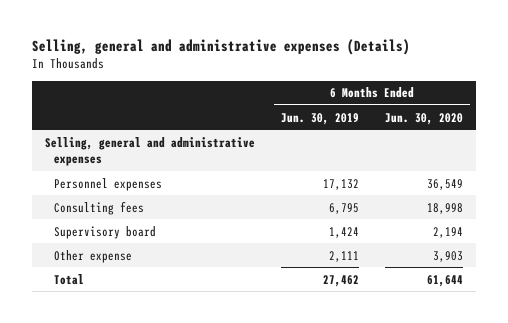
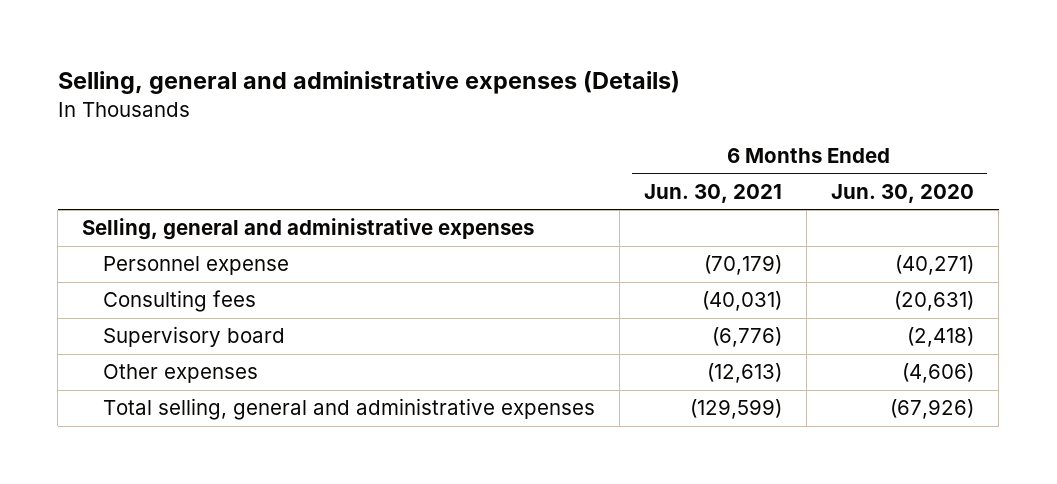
- | 6 Months Ended Jun. 30, 2019 | 6 Months Ended Jun. 30, 2020
+ | 6 Months Ended Jun. 30, 2021 | 6 Months Ended Jun. 30, 2020
- Personnel expenses | 17,132 | 36,549
- Consulting fees | 6,795 | 18,998
- Supervisory board | 1,424 | 2,194
- Other expense | 2,111 | 3,903
- Total | 27,462 | 61,644
+ Personnel expense | (70,179) | (40,271)
+ Consulting fees | (40,031) | (20,631)
+ Supervisory board | (6,776) | (2,418)
+ Other expenses | (12,613) | (4,606)
+ Total selling, general and administrative expenses | (129,599) | (67,926)

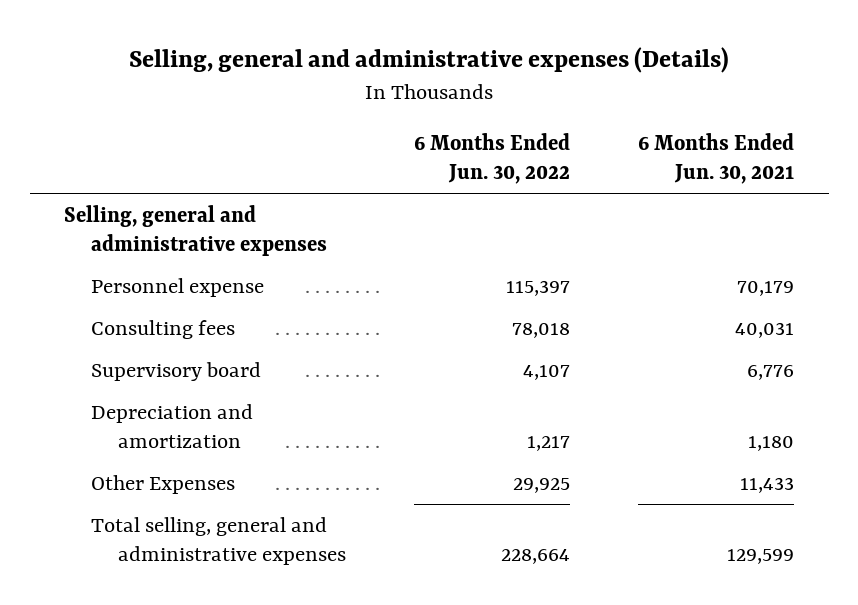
- | 6 Months Ended Jun. 30, 2021 | 6 Months Ended Jun. 30, 2020
+ | 6 Months Ended Jun. 30, 2022 | 6 Months Ended Jun. 30, 2021
- Personnel expense | (70,179) | (40,271)
- Consulting fees | (40,031) | (20,631)
- Supervisory board | (6,776) | (2,418)
- Other expenses | (12,613) | (4,606)
- Total selling, general and administrative expenses | (129,599) | (67,926)
+ Personnel expense | 115,397 | 70,179
+ Consulting fees | 78,018 | 40,031
+ Supervisory board | 4,107 | 6,776
+ Depreciation and amortization | 1,217 | 1,180
+ Other Expenses | 29,925 | 11,433
+ Total selling, general and administrative expenses | 228,664 | 129,599

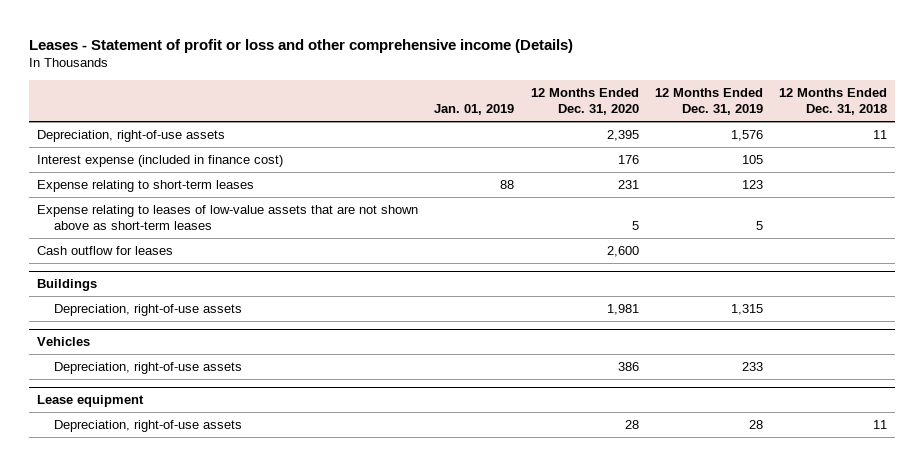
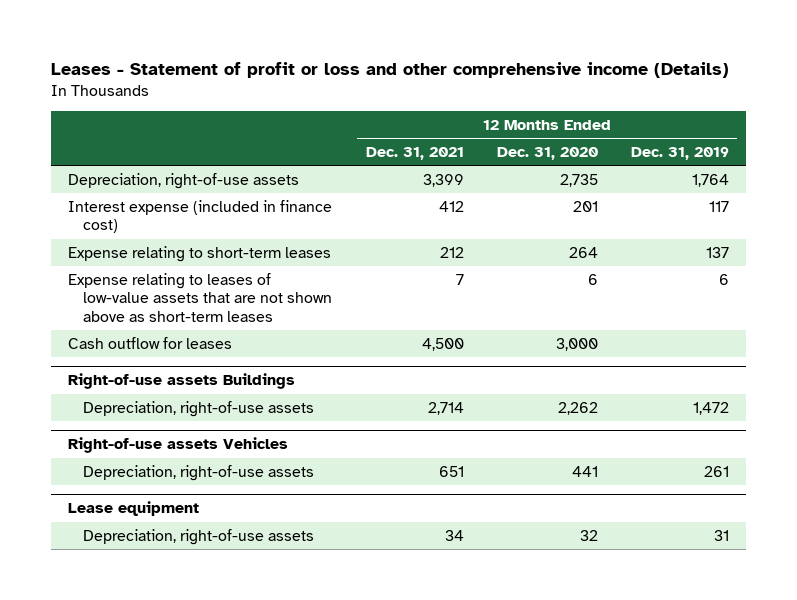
- | Jan. 01, 2019 | 12 Months Ended Dec. 31, 2020 | 12 Months Ended Dec. 31, 2019 | 12 Months Ended Dec. 31, 2018
+ | 12 Months Ended Dec. 31, 2021 | 12 Months Ended Dec. 31, 2020 | 12 Months Ended Dec. 31, 2019
- Depreciation, right-of-use assets | | 2,395 | 1,576 | 11
- Interest expense (included in finance cost) | | 176 | 105 |
- Expense relating to short-term leases | 88 | 231 | 123 |
- Expense relating to leases of low-value assets that are not shown above as short-term leases | | 5 | 5 |
- Cash outflow for leases | | 2,600 | |
- Buildings
- Depreciation, right-of-use assets | | 1,981 | 1,315 |
- Vehicles
- Depreciation, right-of-use assets | | 386 | 233 |
+ Depreciation, right-of-use assets | 3,399 | 2,735 | 1,764
+ Interest expense (included in finance cost) | 412 | 201 | 117
+ Expense relating to short-term leases | 212 | 264 | 137
+ Expense relating to leases of low-value assets that are not shown above as short-term leases | 7 | 6 | 6
+ Cash outflow for leases | 4,500 | 3,000 |
+ Right-of-use assets Buildings
+ Depreciation, right-of-use assets | 2,714 | 2,262 | 1,472
+ Right-of-use assets Vehicles
+ Depreciation, right-of-use assets | 651 | 441 | 261
@ Lease equipment
- Depreciation, right-of-use assets | | 28 | 28 | 11
+ Depreciation, right-of-use assets | 34 | 32 | 31

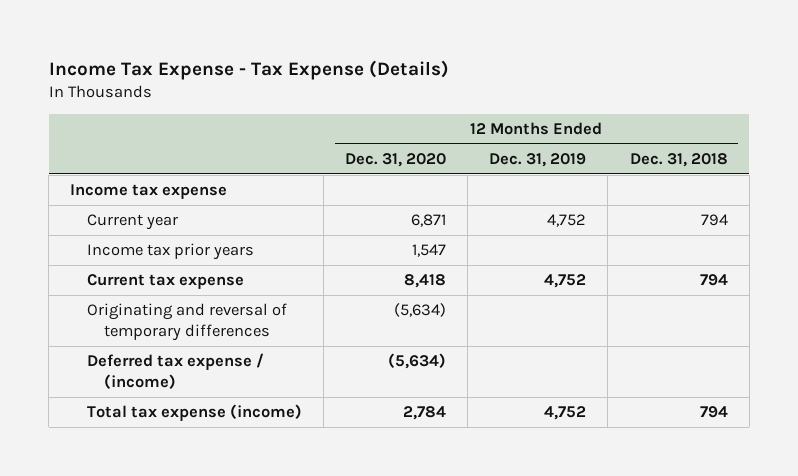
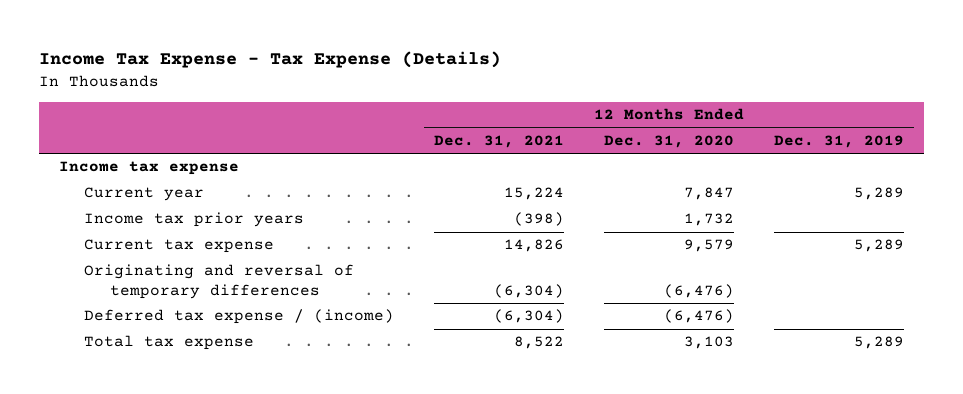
- | 12 Months Ended Dec. 31, 2020 | 12 Months Ended Dec. 31, 2019 | 12 Months Ended Dec. 31, 2018
+ | 12 Months Ended Dec. 31, 2021 | 12 Months Ended Dec. 31, 2020 | 12 Months Ended Dec. 31, 2019
- Current year | 6,871 | 4,752 | 794
- Income tax prior years | 1,547 | |
- Current tax expense | 8,418 | 4,752 | 794
- Originating and reversal of temporary differences | (5,634) | |
- Deferred tax expense / (income) | (5,634) | |
- Total tax expense (income) | 2,784 | 4,752 | 794
+ Current year | 15,224 | 7,847 | 5,289
+ Income tax prior years | (398) | 1,732 |
+ Current tax expense | 14,826 | 9,579 | 5,289
+ Originating and reversal of temporary differences | (6,304) | (6,476) |
+ Deferred tax expense / (income) | (6,304) | (6,476) |
+ Total tax expense | 8,522 | 3,103 | 5,289

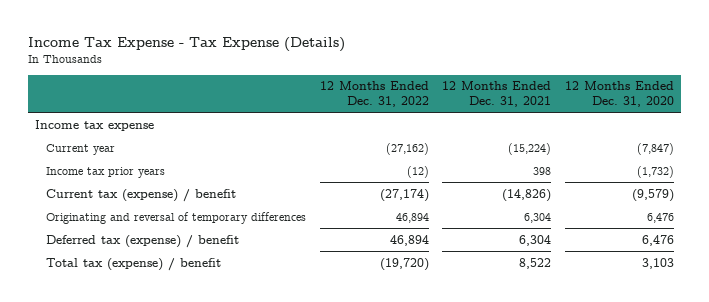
- | 12 Months Ended Dec. 31, 2021 | 12 Months Ended Dec. 31, 2020 | 12 Months Ended Dec. 31, 2019
+ | 12 Months Ended Dec. 31, 2022 | 12 Months Ended Dec. 31, 2021 | 12 Months Ended Dec. 31, 2020
- Current year | 15,224 | 7,847 | 5,289
- Income tax prior years | (398) | 1,732 |
- Current tax expense | 14,826 | 9,579 | 5,289
- Originating and reversal of temporary differences | (6,304) | (6,476) |
- Deferred tax expense / (income) | (6,304) | (6,476) |
- Total tax expense | 8,522 | 3,103 | 5,289
+ Current year | (27,162) | (15,224) | (7,847)
+ Income tax prior years | (12) | 398 | (1,732)
+ Current tax (expense) / benefit | (27,174) | (14,826) | (9,579)
+ Originating and reversal of temporary differences | 46,894 | 6,304 | 6,476
+ Deferred tax (expense) / benefit | 46,894 | 6,304 | 6,476
+ Total tax (expense) / benefit | (19,720) | 8,522 | 3,103

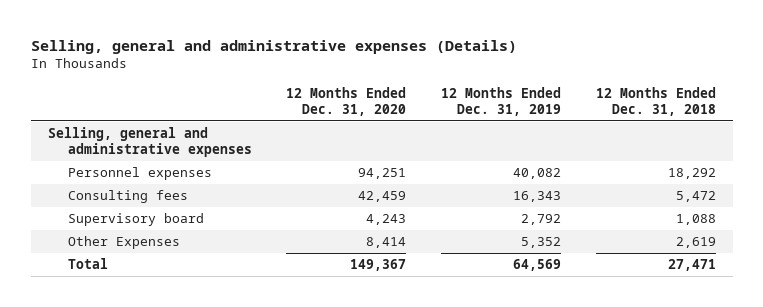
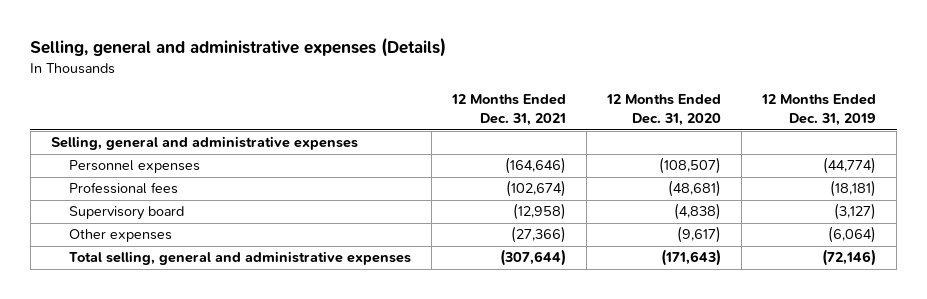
- | 12 Months Ended Dec. 31, 2020 | 12 Months Ended Dec. 31, 2019 | 12 Months Ended Dec. 31, 2018
+ | 12 Months Ended Dec. 31, 2021 | 12 Months Ended Dec. 31, 2020 | 12 Months Ended Dec. 31, 2019
- Personnel expenses | 94,251 | 40,082 | 18,292
- Consulting fees | 42,459 | 16,343 | 5,472
- Supervisory board | 4,243 | 2,792 | 1,088
- Other Expenses | 8,414 | 5,352 | 2,619
- Total | 149,367 | 64,569 | 27,471
+ Personnel expenses | (164,646) | (108,507) | (44,774)
+ Professional fees | (102,674) | (48,681) | (18,181)
+ Supervisory board | (12,958) | (4,838) | (3,127)
+ Other expenses | (27,366) | (9,617) | (6,064)
+ Total selling, general and administrative expenses | (307,644) | (171,643) | (72,146)

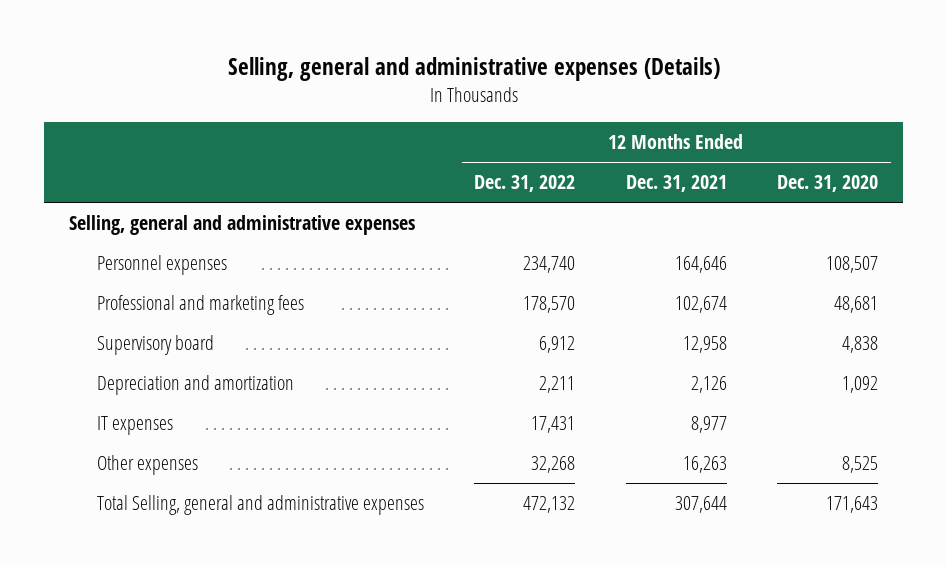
- | 12 Months Ended Dec. 31, 2021 | 12 Months Ended Dec. 31, 2020 | 12 Months Ended Dec. 31, 2019
+ | 12 Months Ended Dec. 31, 2022 | 12 Months Ended Dec. 31, 2021 | 12 Months Ended Dec. 31, 2020
- Personnel expenses | (164,646) | (108,507) | (44,774)
- Professional fees | (102,674) | (48,681) | (18,181)
- Supervisory board | (12,958) | (4,838) | (3,127)
- Other expenses | (27,366) | (9,617) | (6,064)
- Total selling, general and administrative expenses | (307,644) | (171,643) | (72,146)
+ Personnel expenses | 234,740 | 164,646 | 108,507
+ Professional and marketing fees | 178,570 | 102,674 | 48,681
+ Supervisory board | 6,912 | 12,958 | 4,838
+ Depreciation and amortization | 2,211 | 2,126 | 1,092
+ IT expenses | 17,431 | 8,977 |
+ Other expenses | 32,268 | 16,263 | 8,525
+ Total Selling, general and administrative expenses | 472,132 | 307,644 | 171,643

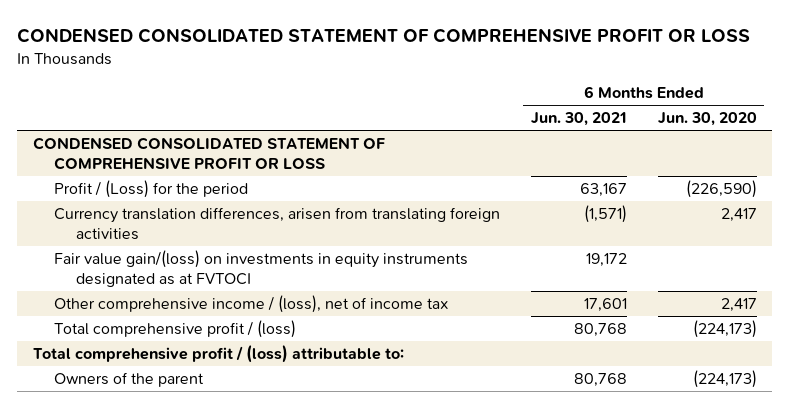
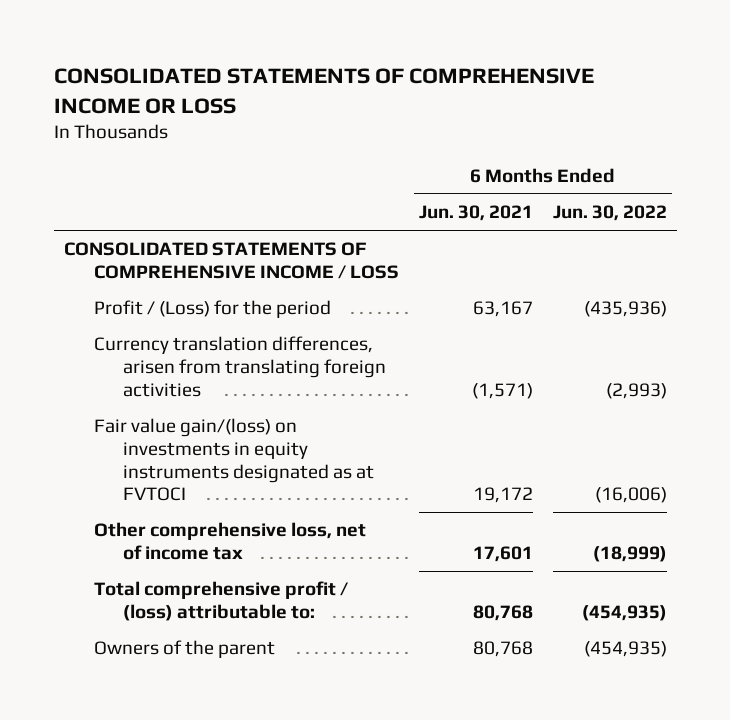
- CONDENSED CONSOLIDATED STATEMENT OF COMPREHENSIVE PROFIT OR LOSS
+ CONSOLIDATED STATEMENTS OF COMPREHENSIVE INCOME OR LOSS
- | 6 Months Ended Jun. 30, 2021 | 6 Months Ended Jun. 30, 2020
+ | 6 Months Ended Jun. 30, 2021 | 6 Months Ended Jun. 30, 2022
- CONDENSED CONSOLIDATED STATEMENT OF COMPREHENSIVE PROFIT OR LOSS
+ CONSOLIDATED STATEMENTS OF COMPREHENSIVE INCOME / LOSS
- Other comprehensive income / (loss), net of income tax | 17,601 | 2,417
- Total comprehensive profit / (loss) | 80,768 | (224,173)
- Total comprehensive profit / (loss) attributable to:
+ Other comprehensive loss, net of income tax | 17,601 | (18,999)
+ Total comprehensive profit / (loss) attributable to: | 80,768 | (454,935)

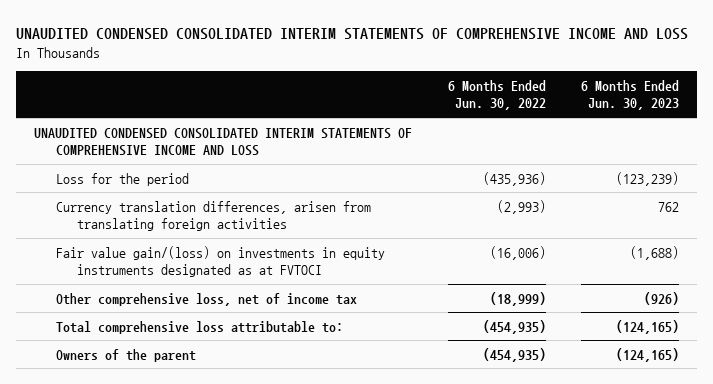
- CONSOLIDATED STATEMENTS OF COMPREHENSIVE INCOME OR LOSS
+ UNAUDITED CONDENSED CONSOLIDATED INTERIM STATEMENTS OF COMPREHENSIVE INCOME AND LOSS
- | 6 Months Ended Jun. 30, 2021 | 6 Months Ended Jun. 30, 2022
+ | 6 Months Ended Jun. 30, 2022 | 6 Months Ended Jun. 30, 2023
- CONSOLIDATED STATEMENTS OF COMPREHENSIVE INCOME / LOSS
- Profit / (Loss) for the period | 63,167 | (435,936)
+ UNAUDITED CONDENSED CONSOLIDATED INTERIM STATEMENTS OF COMPREHENSIVE INCOME AND LOSS
+ Loss for the period | (435,936) | (123,239)
- Total comprehensive profit / (loss) attributable to: | 80,768 | (454,935)
+ Total comprehensive loss attributable to: | (454,935) | (124,165)

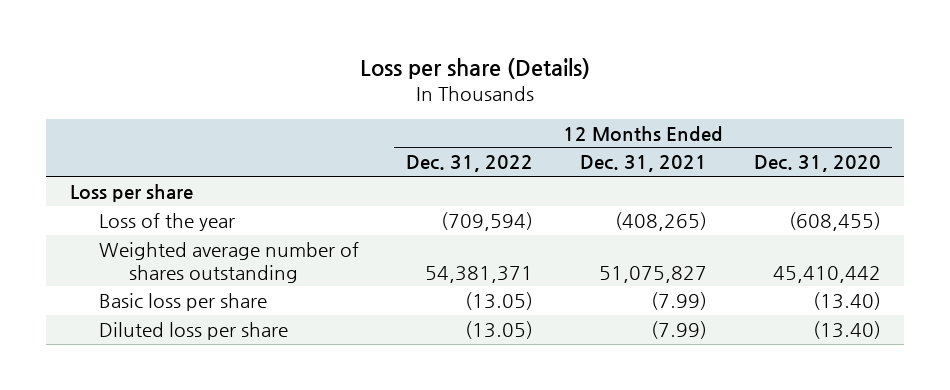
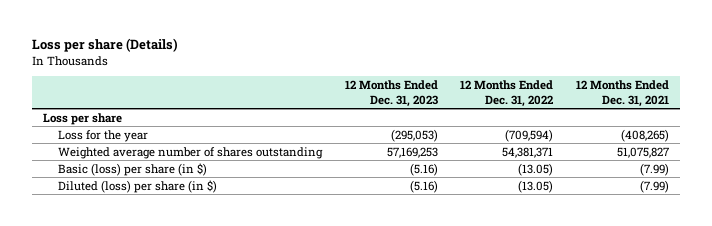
- | 12 Months Ended Dec. 31, 2022 | 12 Months Ended Dec. 31, 2021 | 12 Months Ended Dec. 31, 2020
+ | 12 Months Ended Dec. 31, 2023 | 12 Months Ended Dec. 31, 2022 | 12 Months Ended Dec. 31, 2021
- Loss of the year | (709,594) | (408,265) | (608,455)
+ Loss for the year | (295,053) | (709,594) | (408,265)
- Basic loss per share | (13.05) | (7.99) | (13.40)
- Diluted loss per share | (13.05) | (7.99) | (13.40)
+ Basic (loss) per share (in $) | (5.16) | (13.05) | (7.99)
+ Diluted (loss) per share (in $) | (5.16) | (13.05) | (7.99)

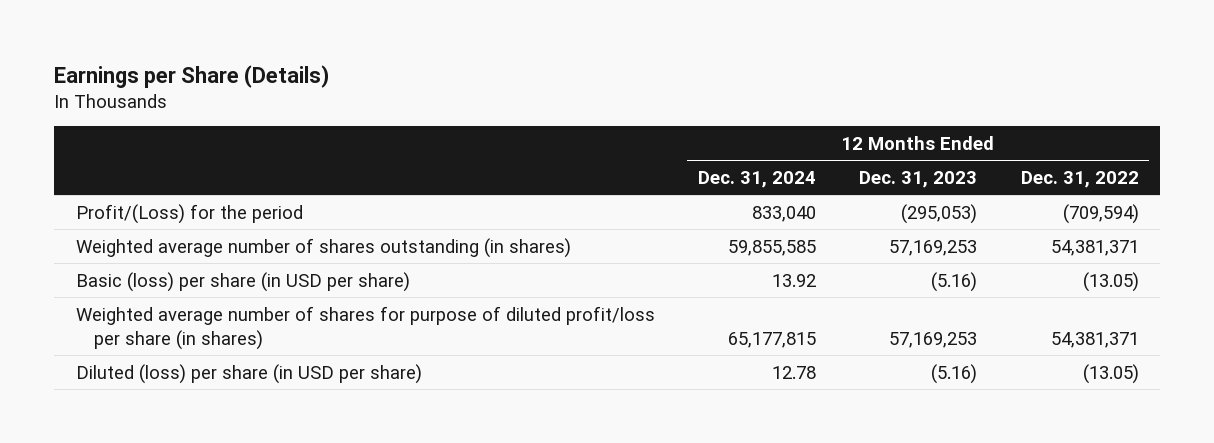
- Loss per share (Details)
+ Earnings per Share (Details)
- | 12 Months Ended Dec. 31, 2023 | 12 Months Ended Dec. 31, 2022 | 12 Months Ended Dec. 31, 2021
+ | 12 Months Ended Dec. 31, 2024 | 12 Months Ended Dec. 31, 2023 | 12 Months Ended Dec. 31, 2022
- Loss per share
- Loss for the year | (295,053) | (709,594) | (408,265)
- Weighted average number of shares outstanding | 57,169,253 | 54,381,371 | 51,075,827
- Basic (loss) per share (in $) | (5.16) | (13.05) | (7.99)
- Diluted (loss) per share (in $) | (5.16) | (13.05) | (7.99)
+ Profit/(Loss) for the period | 833,040 | (295,053) | (709,594)
+ Weighted average number of shares outstanding (in shares) | 59,855,585 | 57,169,253 | 54,381,371
+ Basic (loss) per share (in USD per share) | 13.92 | (5.16) | (13.05)
+ Weighted average number of shares for purpose of diluted profit/loss per share (in shares) | 65,177,815 | 57,169,253 | 54,381,371
+ Diluted (loss) per share (in USD per share) | 12.78 | (5.16) | (13.05)

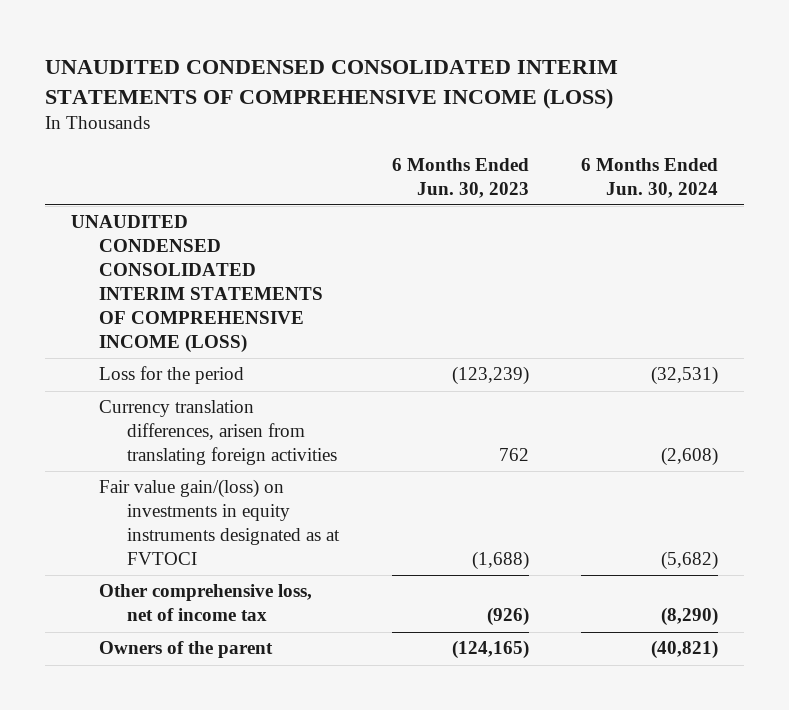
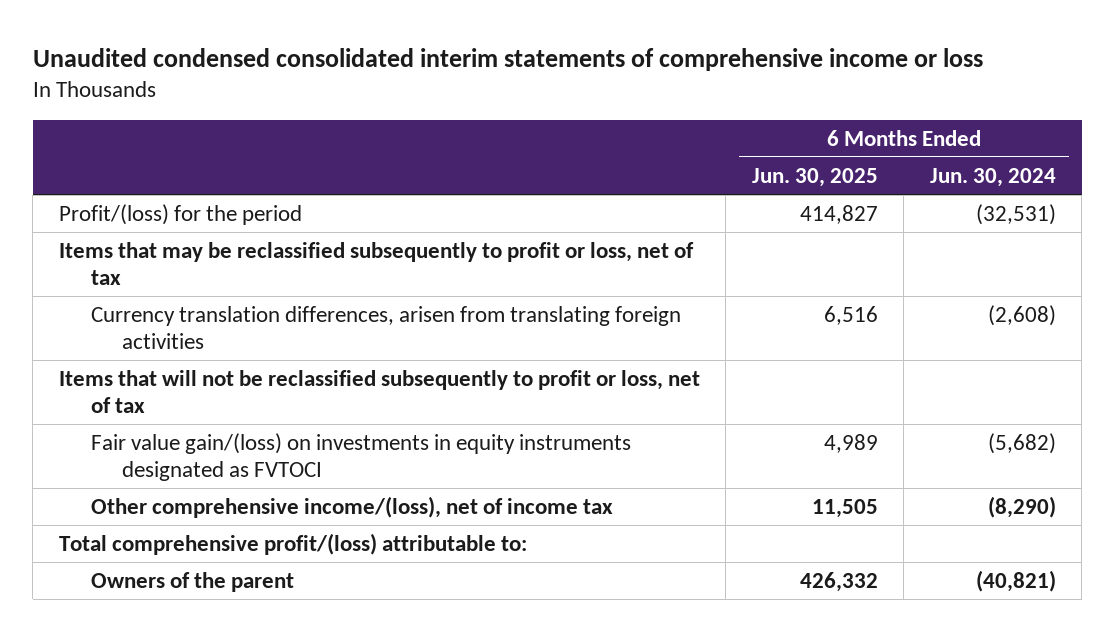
- UNAUDITED CONDENSED CONSOLIDATED INTERIM STATEMENTS OF COMPREHENSIVE INCOME (LOSS)
+ Unaudited condensed consolidated interim statements of comprehensive income or loss
- | 6 Months Ended Jun. 30, 2023 | 6 Months Ended Jun. 30, 2024
+ | 6 Months Ended Jun. 30, 2025 | 6 Months Ended Jun. 30, 2024
- UNAUDITED CONDENSED CONSOLIDATED INTERIM STATEMENTS OF COMPREHENSIVE INCOME (LOSS)
- Loss for the period | (123,239) | (32,531)
+ Profit/(loss) for the period | 414,827 | (32,531)
+ Items that may be reclassified subsequently to profit or loss, net of tax
- Fair value gain/(loss) on investments in equity instruments designated as at FVTOCI | (1,688) | (5,682)
- Other comprehensive loss, net of income tax | (926) | (8,290)
+ Items that will not be reclassified subsequently to profit or loss, net of tax
+ Fair value gain/(loss) on investments in equity instruments designated as FVTOCI | 4,989 | (5,682)
+ Other comprehensive income/(loss), net of income tax | 11,505 | (8,290)
+ Total comprehensive profit/(loss) attributable to:

